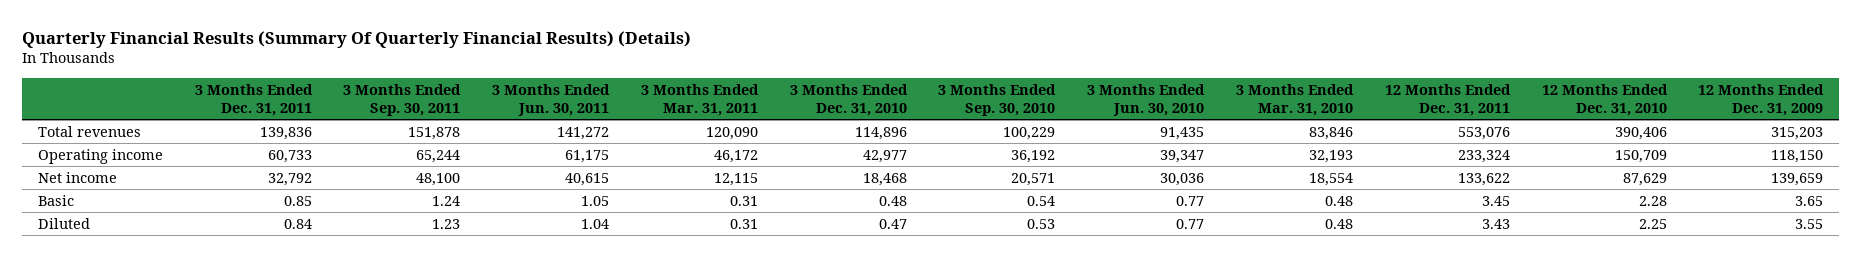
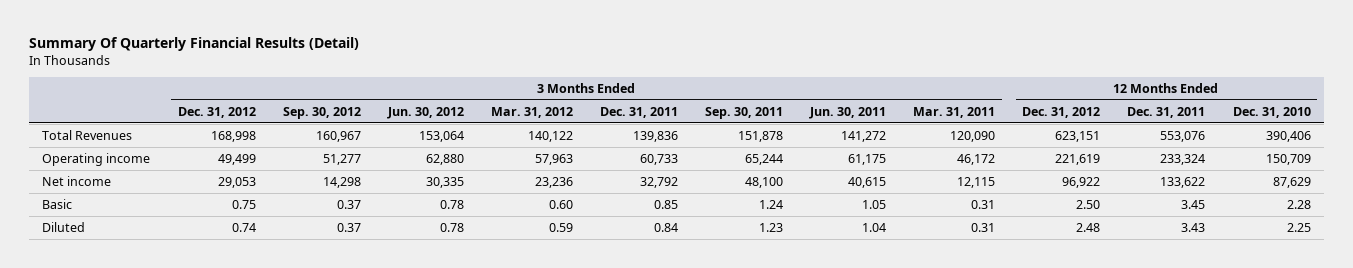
- Quarterly Financial Results (Summary Of Quarterly Financial Results) (Details)
+ Summary Of Quarterly Financial Results (Detail)
- | 3 Months Ended Dec. 31, 2011 | 3 Months Ended Sep. 30, 2011 | 3 Months Ended Jun. 30, 2011 | 3 Months Ended Mar. 31, 2011 | 3 Months Ended Dec. 31, 2010 | 3 Months Ended Sep. 30, 2010 | 3 Months Ended Jun. 30, 2010 | 3 Months Ended Mar. 31, 2010 | 12 Months Ended Dec. 31, 2011 | 12 Months Ended Dec. 31, 2010 | 12 Months Ended Dec. 31, 2009
+ | 3 Months Ended Dec. 31, 2012 | 3 Months Ended Sep. 30, 2012 | 3 Months Ended Jun. 30, 2012 | 3 Months Ended Mar. 31, 2012 | 3 Months Ended Dec. 31, 2011 | 3 Months Ended Sep. 30, 2011 | 3 Months Ended Jun. 30, 2011 | 3 Months Ended Mar. 31, 2011 | 12 Months Ended Dec. 31, 2012 | 12 Months Ended Dec. 31, 2011 | 12 Months Ended Dec. 31, 2010
- Total revenues | 139,836 | 151,878 | 141,272 | 120,090 | 114,896 | 100,229 | 91,435 | 83,846 | 553,076 | 390,406 | 315,203
+ Total Revenues | 168,998 | 160,967 | 153,064 | 140,122 | 139,836 | 151,878 | 141,272 | 120,090 | 623,151 | 553,076 | 390,406

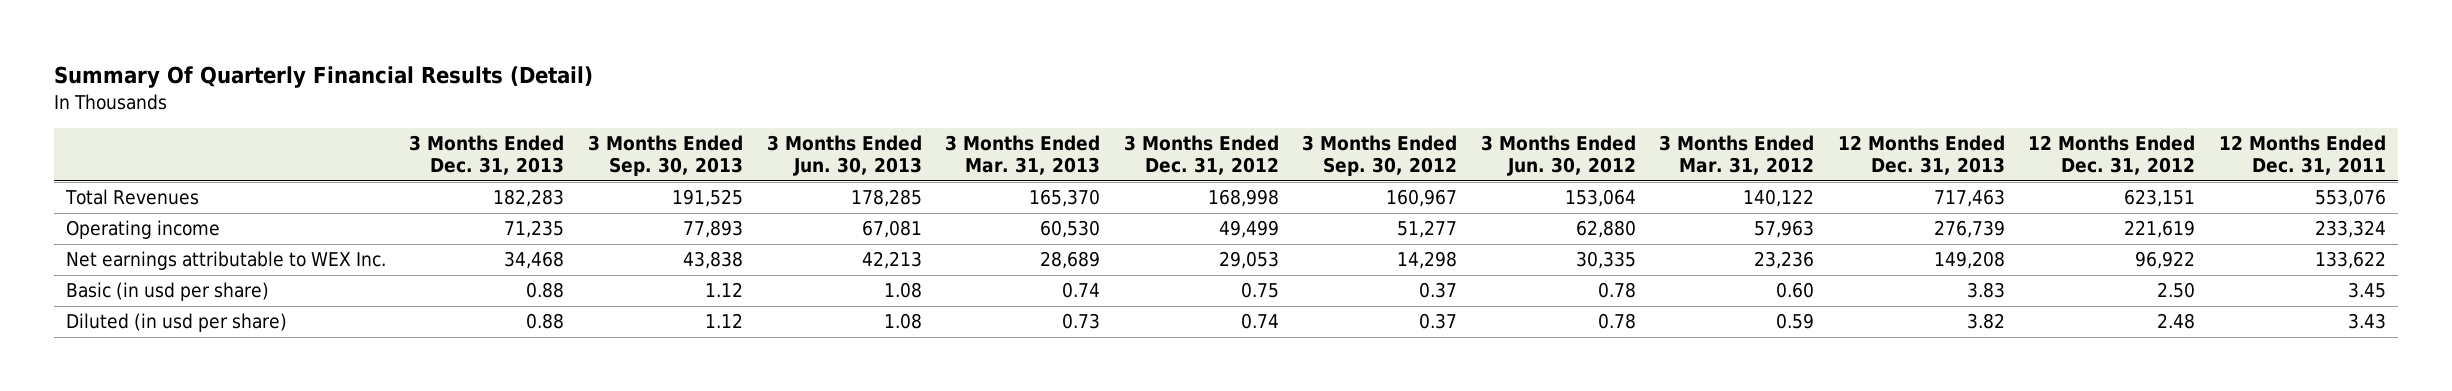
- | 3 Months Ended Dec. 31, 2012 | 3 Months Ended Sep. 30, 2012 | 3 Months Ended Jun. 30, 2012 | 3 Months Ended Mar. 31, 2012 | 3 Months Ended Dec. 31, 2011 | 3 Months Ended Sep. 30, 2011 | 3 Months Ended Jun. 30, 2011 | 3 Months Ended Mar. 31, 2011 | 12 Months Ended Dec. 31, 2012 | 12 Months Ended Dec. 31, 2011 | 12 Months Ended Dec. 31, 2010
+ | 3 Months Ended Dec. 31, 2013 | 3 Months Ended Sep. 30, 2013 | 3 Months Ended Jun. 30, 2013 | 3 Months Ended Mar. 31, 2013 | 3 Months Ended Dec. 31, 2012 | 3 Months Ended Sep. 30, 2012 | 3 Months Ended Jun. 30, 2012 | 3 Months Ended Mar. 31, 2012 | 12 Months Ended Dec. 31, 2013 | 12 Months Ended Dec. 31, 2012 | 12 Months Ended Dec. 31, 2011
- Net income | 29,053 | 14,298 | 30,335 | 23,236 | 32,792 | 48,100 | 40,615 | 12,115 | 96,922 | 133,622 | 87,629
- Basic | 0.75 | 0.37 | 0.78 | 0.60 | 0.85 | 1.24 | 1.05 | 0.31 | 2.50 | 3.45 | 2.28
- Diluted | 0.74 | 0.37 | 0.78 | 0.59 | 0.84 | 1.23 | 1.04 | 0.31 | 2.48 | 3.43 | 2.25
+ Net earnings attributable to WEX Inc. | 34,468 | 43,838 | 42,213 | 28,689 | 29,053 | 14,298 | 30,335 | 23,236 | 149,208 | 96,922 | 133,622
+ Basic (in usd per share) | 0.88 | 1.12 | 1.08 | 0.74 | 0.75 | 0.37 | 0.78 | 0.60 | 3.83 | 2.50 | 3.45
+ Diluted (in usd per share) | 0.88 | 1.12 | 1.08 | 0.73 | 0.74 | 0.37 | 0.78 | 0.59 | 3.82 | 2.48 | 3.43

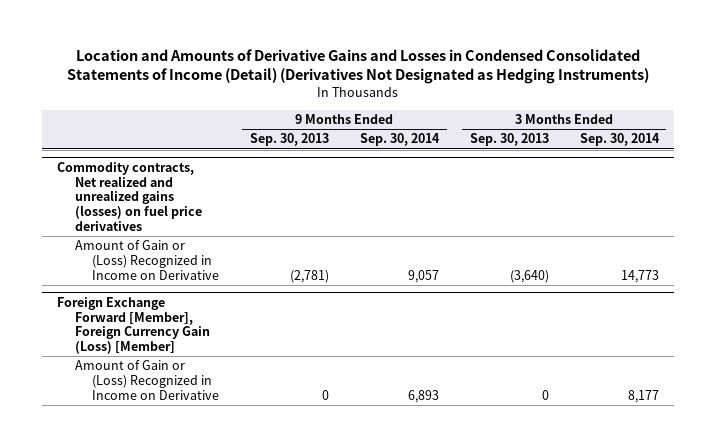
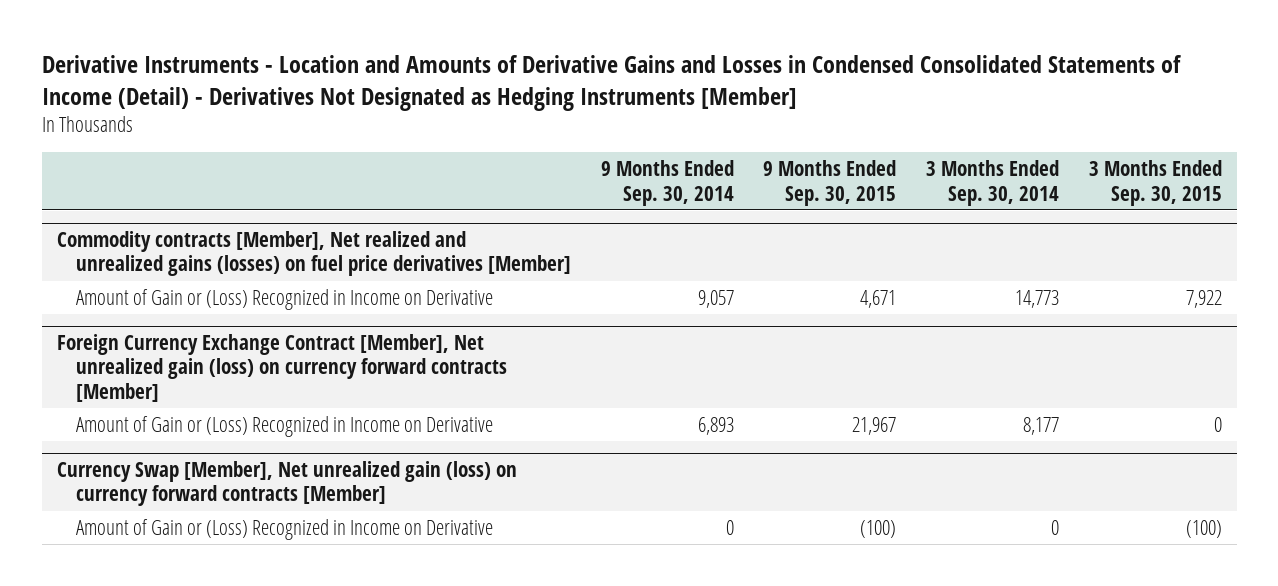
- Location and Amounts of Derivative Gains and Losses in Condensed Consolidated Statements of Income (Detail) (Derivatives Not Designated as Hedging Instruments)
+ Derivative Instruments - Location and Amounts of Derivative Gains and Losses in Condensed Consolidated Statements of Income (Detail) - Derivatives Not Designated as Hedging Instruments [Member]
- | 9 Months Ended Sep. 30, 2013 | 9 Months Ended Sep. 30, 2014 | 3 Months Ended Sep. 30, 2013 | 3 Months Ended Sep. 30, 2014
+ | 9 Months Ended Sep. 30, 2014 | 9 Months Ended Sep. 30, 2015 | 3 Months Ended Sep. 30, 2014 | 3 Months Ended Sep. 30, 2015
- Commodity contracts, Net realized and unrealized gains (losses) on fuel price derivatives
+ Commodity contracts [Member], Net realized and unrealized gains (losses) on fuel price derivatives [Member]
- Foreign Exchange Forward [Member], Foreign Currency Gain (Loss) [Member]
+ Foreign Currency Exchange Contract [Member], Net unrealized gain (loss) on currency forward contracts [Member]
+ Currency Swap [Member], Net unrealized gain (loss) on currency forward contracts [Member]
+ Amount of Gain or (Loss) Recognized in Income on Derivative | 0 | (100) | 0 | (100)

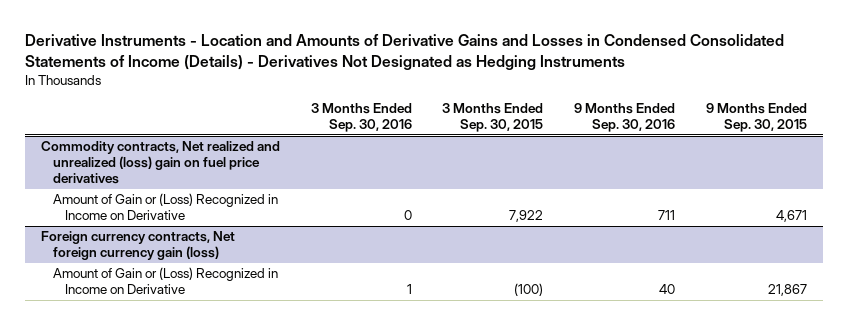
- Derivative Instruments - Location and Amounts of Derivative Gains and Losses in Condensed Consolidated Statements of Income (Detail) - Derivatives Not Designated as Hedging Instruments [Member]
+ Derivative Instruments - Location and Amounts of Derivative Gains and Losses in Condensed Consolidated Statements of Income (Details) - Derivatives Not Designated as Hedging Instruments
- | 9 Months Ended Sep. 30, 2014 | 9 Months Ended Sep. 30, 2015 | 3 Months Ended Sep. 30, 2014 | 3 Months Ended Sep. 30, 2015
+ | 3 Months Ended Sep. 30, 2016 | 3 Months Ended Sep. 30, 2015 | 9 Months Ended Sep. 30, 2016 | 9 Months Ended Sep. 30, 2015
- Commodity contracts [Member], Net realized and unrealized gains (losses) on fuel price derivatives [Member]
+ Commodity contracts, Net realized and unrealized (loss) gain on fuel price derivatives
- Foreign Currency Exchange Contract [Member], Net unrealized gain (loss) on currency forward contracts [Member]
- Amount of Gain or (Loss) Recognized in Income on Derivative | 6,893 | 21,967 | 8,177 | 0
- Currency Swap [Member], Net unrealized gain (loss) on currency forward contracts [Member]
- Amount of Gain or (Loss) Recognized in Income on Derivative | 0 | (100) | 0 | (100)
+ Foreign currency contracts, Net foreign currency gain (loss)
+ Amount of Gain or (Loss) Recognized in Income on Derivative | 1 | (100) | 40 | 21,867

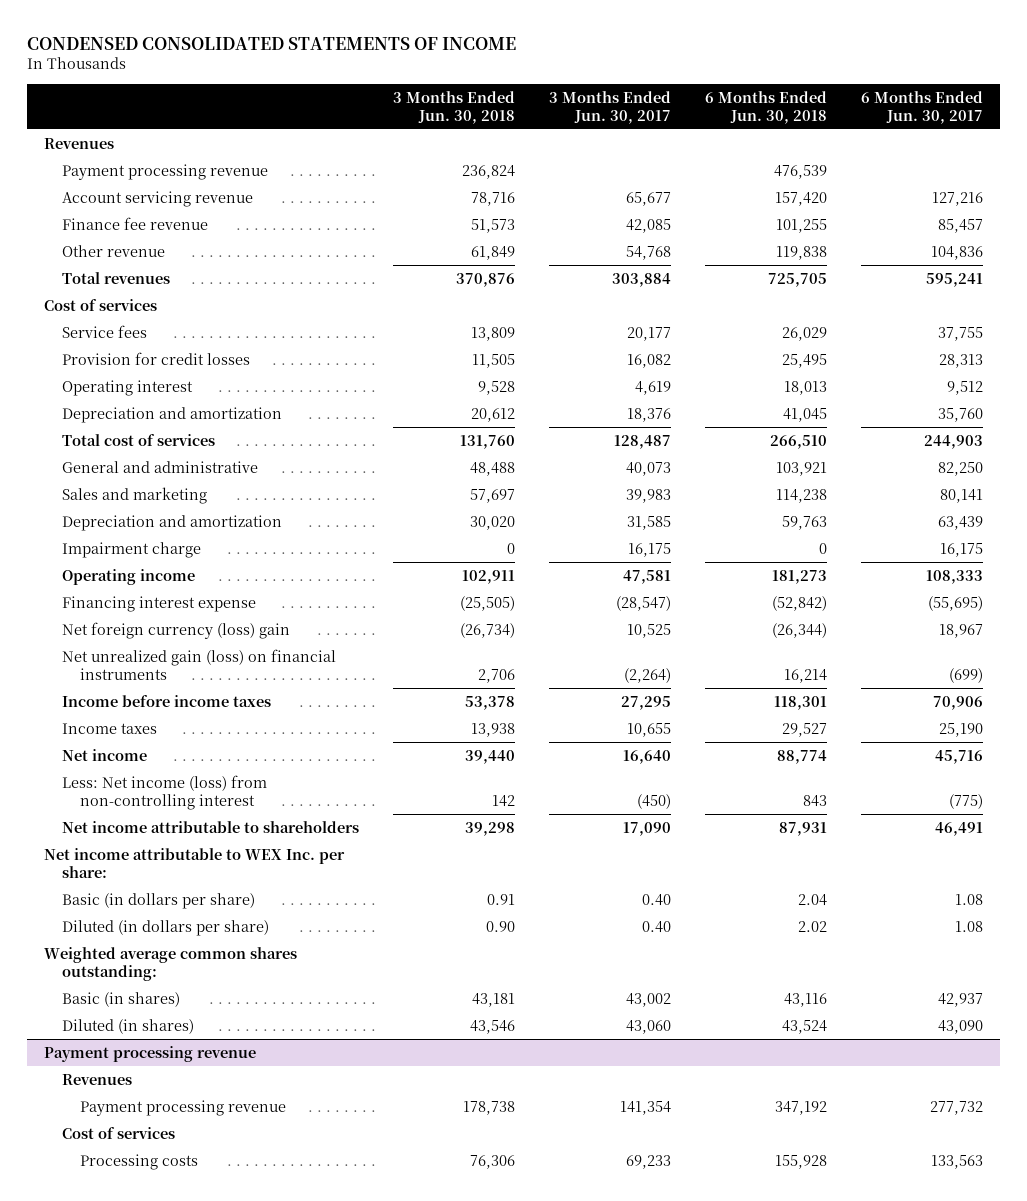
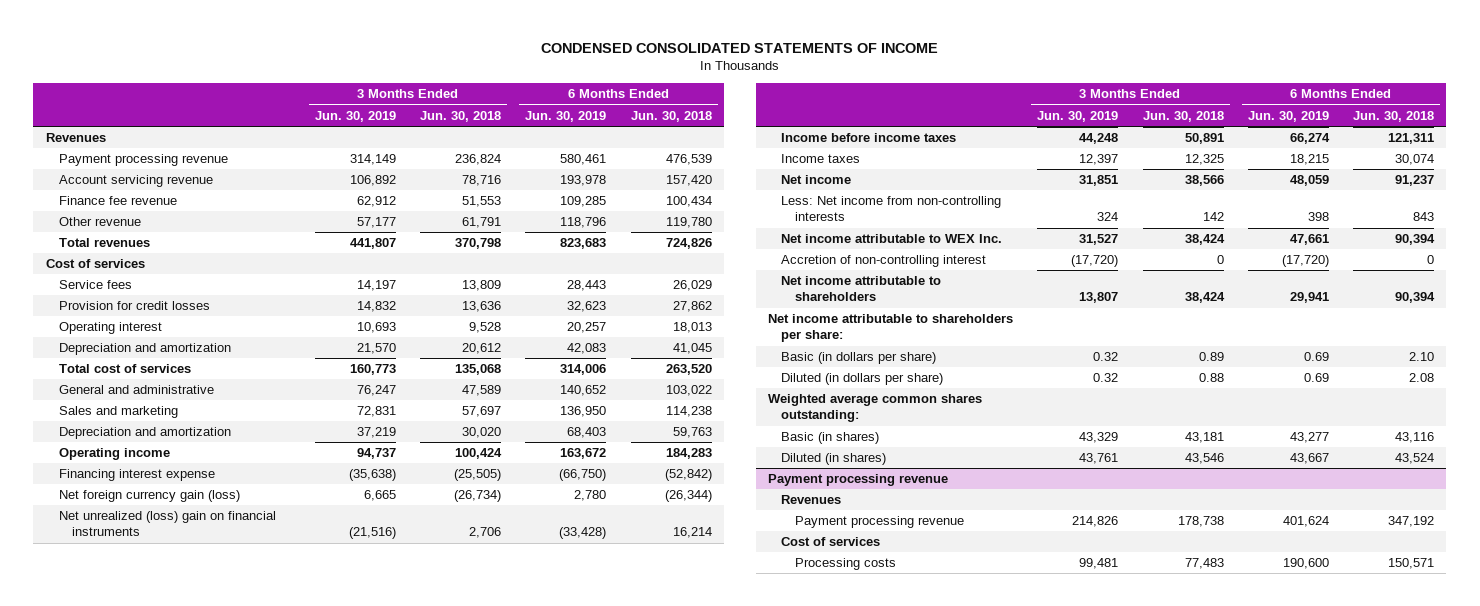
- | 3 Months Ended Jun. 30, 2018 | 3 Months Ended Jun. 30, 2017 | 6 Months Ended Jun. 30, 2018 | 6 Months Ended Jun. 30, 2017
+ | 3 Months Ended Jun. 30, 2019 | 3 Months Ended Jun. 30, 2018 | 6 Months Ended Jun. 30, 2019 | 6 Months Ended Jun. 30, 2018
- Finance fee revenue | 51,573 | 42,085 | 101,255 | 85,457
- Other revenue | 61,849 | 54,768 | 119,838 | 104,836
- Total revenues | 370,876 | 303,884 | 725,705 | 595,241
+ Finance fee revenue | 62,912 | 51,553 | 109,285 | 100,434
+ Other revenue | 57,177 | 61,791 | 118,796 | 119,780
+ Total revenues | 441,807 | 370,798 | 823,683 | 724,826
- Provision for credit losses | 11,505 | 16,082 | 25,495 | 28,313
+ Provision for credit losses | 14,832 | 13,636 | 32,623 | 27,862
- Total cost of services | 131,760 | 128,487 | 266,510 | 244,903
- General and administrative | 48,488 | 40,073 | 103,921 | 82,250
+ Total cost of services | 160,773 | 135,068 | 314,006 | 263,520
+ General and administrative | 76,247 | 47,589 | 140,652 | 103,022
- Impairment charge | 0 | 16,175 | 0 | 16,175
- Operating income | 102,911 | 47,581 | 181,273 | 108,333
+ Operating income | 94,737 | 100,424 | 163,672 | 184,283
- Net foreign currency (loss) gain | (26,734) | 10,525 | (26,344) | 18,967
- Net unrealized gain (loss) on financial instruments | 2,706 | (2,264) | 16,214 | (699)
- Income before income taxes | 53,378 | 27,295 | 118,301 | 70,906
- Income taxes | 13,938 | 10,655 | 29,527 | 25,190
- Net income | 39,440 | 16,640 | 88,774 | 45,716
- Less: Net income (loss) from non-controlling interest | 142 | (450) | 843 | (775)
- Net income attributable to shareholders | 39,298 | 17,090 | 87,931 | 46,491
- Net income attributable to WEX Inc. per share:
- Basic (in dollars per share) | 0.91 | 0.40 | 2.04 | 1.08
- Diluted (in dollars per share) | 0.90 | 0.40 | 2.02 | 1.08
+ Net foreign currency gain (loss) | 6,665 | (26,734) | 2,780 | (26,344)
+ Net unrealized (loss) gain on financial instruments | (21,516) | 2,706 | (33,428) | 16,214
+ Income before income taxes | 44,248 | 50,891 | 66,274 | 121,311
+ Income taxes | 12,397 | 12,325 | 18,215 | 30,074
+ Net income | 31,851 | 38,566 | 48,059 | 91,237
+ Less: Net income from non-controlling interests | 324 | 142 | 398 | 843
+ Net income attributable to WEX Inc. | 31,527 | 38,424 | 47,661 | 90,394
+ Accretion of non-controlling interest | (17,720) | 0 | (17,720) | 0
+ Net income attributable to shareholders | 13,807 | 38,424 | 29,941 | 90,394
+ Net income attributable to shareholders per share:
+ Basic (in dollars per share) | 0.32 | 0.89 | 0.69 | 2.10
+ Diluted (in dollars per share) | 0.32 | 0.88 | 0.69 | 2.08
@ Payment processing revenue
- Processing costs | 76,306 | 69,233 | 155,928 | 133,563
+ Processing costs | 99,481 | 77,483 | 190,600 | 150,571

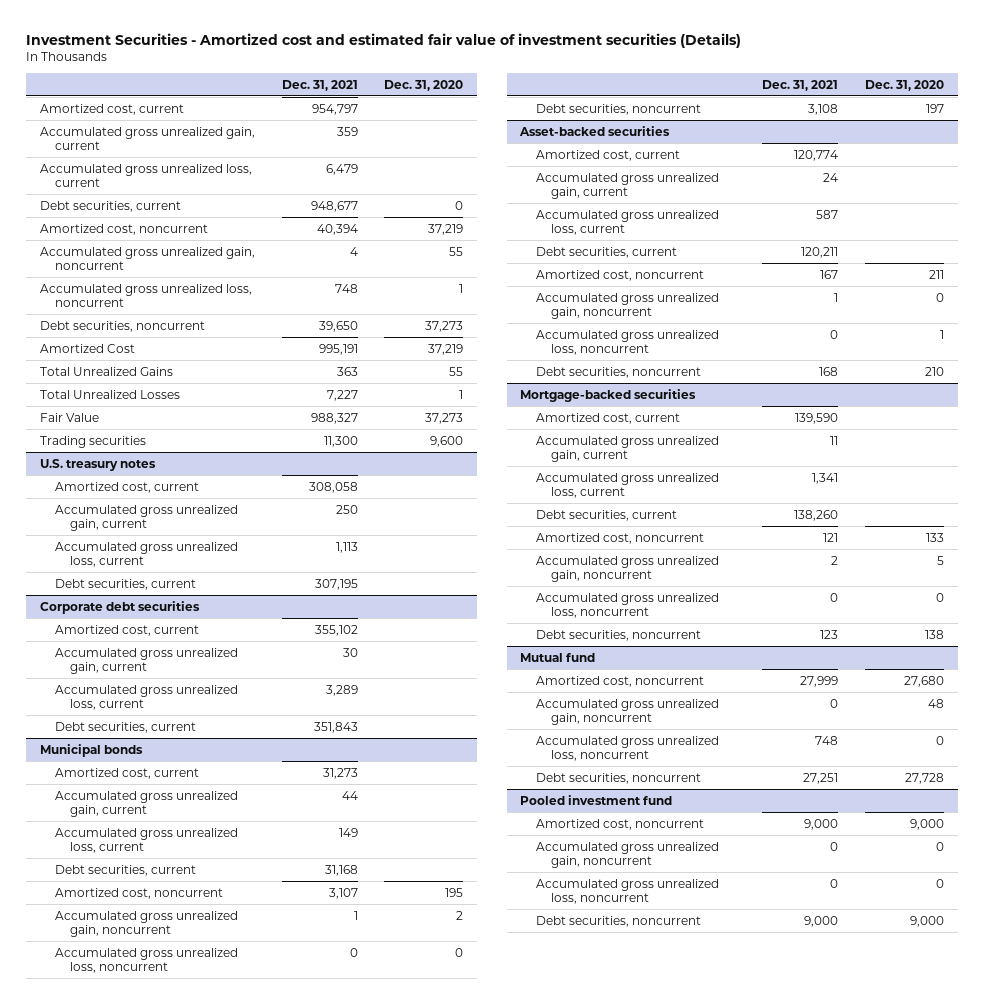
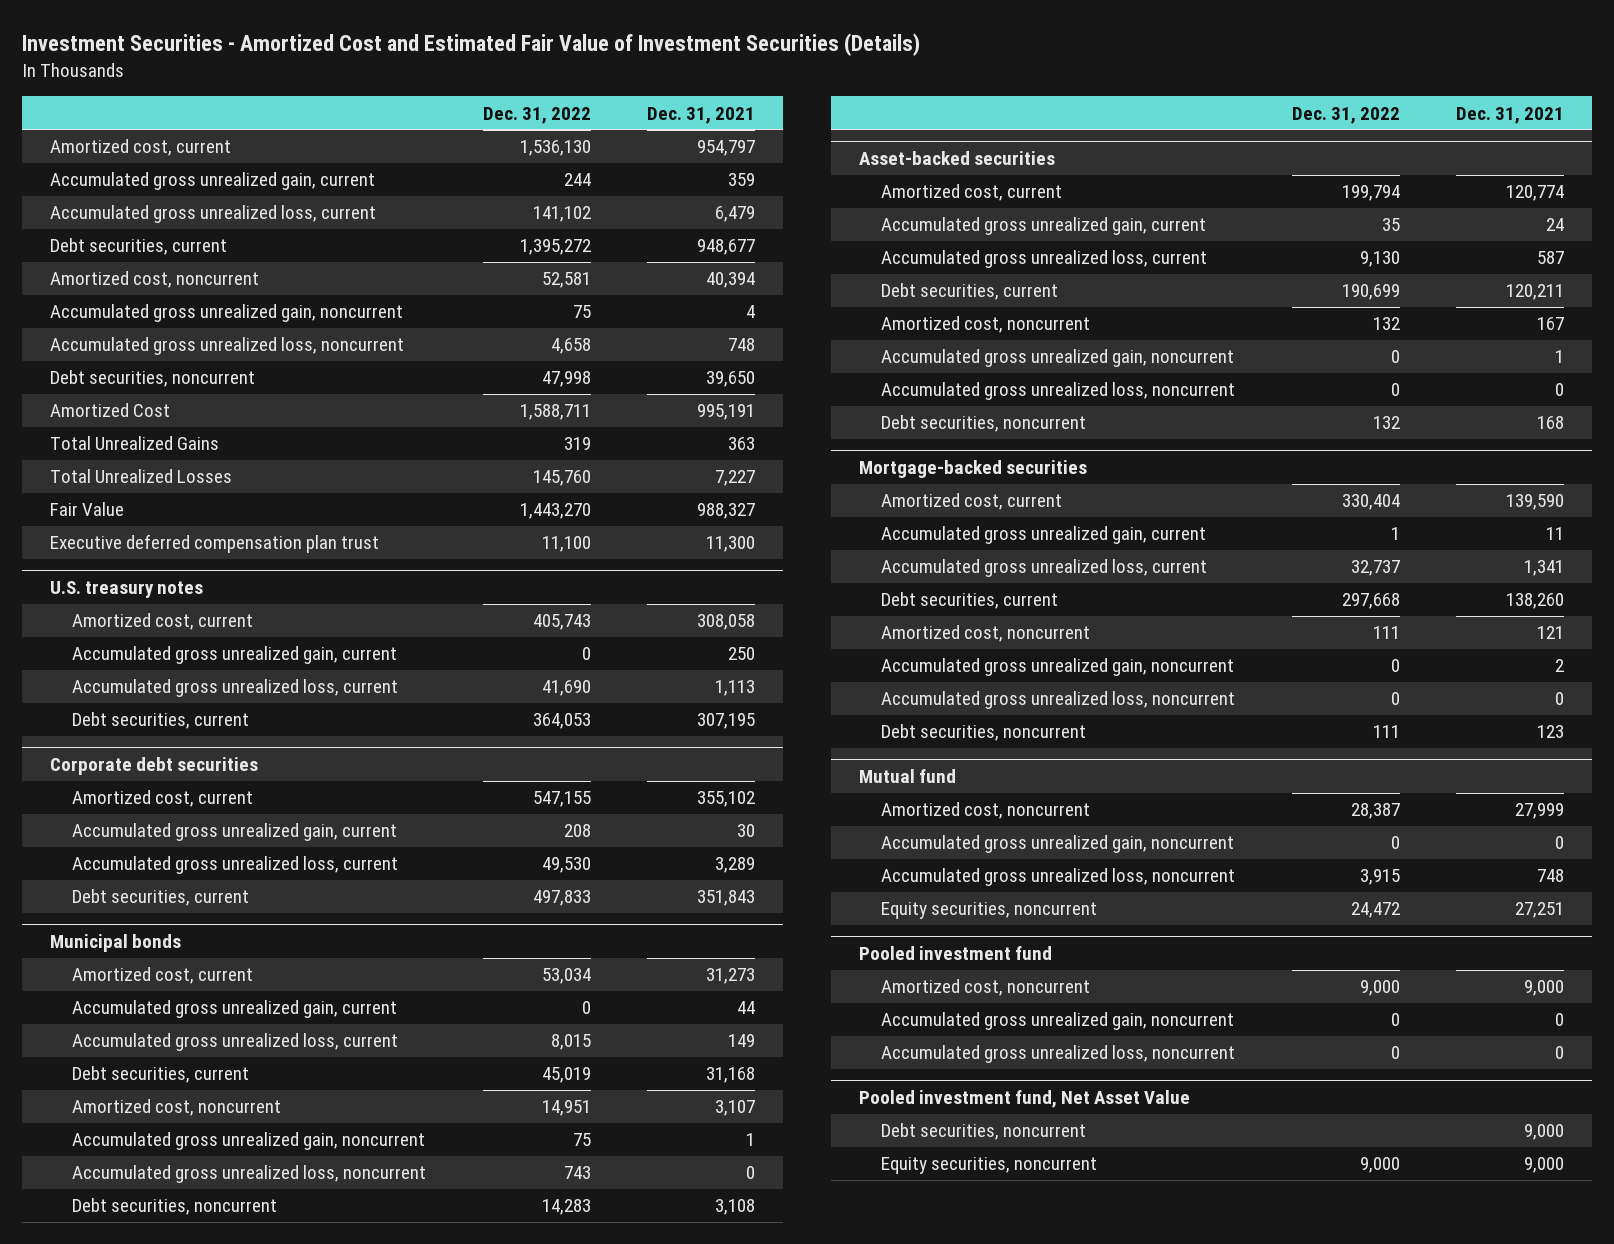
- Investment Securities - Amortized cost and estimated fair value of investment securities (Details)
+ Investment Securities - Amortized Cost and Estimated Fair Value of Investment Securities (Details)
- | Dec. 31, 2021 | Dec. 31, 2020
+ | Dec. 31, 2022 | Dec. 31, 2021
- Trading securities | 11,300 | 9,600
+ Executive deferred compensation plan trust | 11,100 | 11,300
@ Mutual fund
- Debt securities, noncurrent | 27,251 | 27,728
+ Equity securities, noncurrent | 24,472 | 27,251
+ Pooled investment fund, Net Asset Value
+ Equity securities, noncurrent | 9,000 | 9,000

